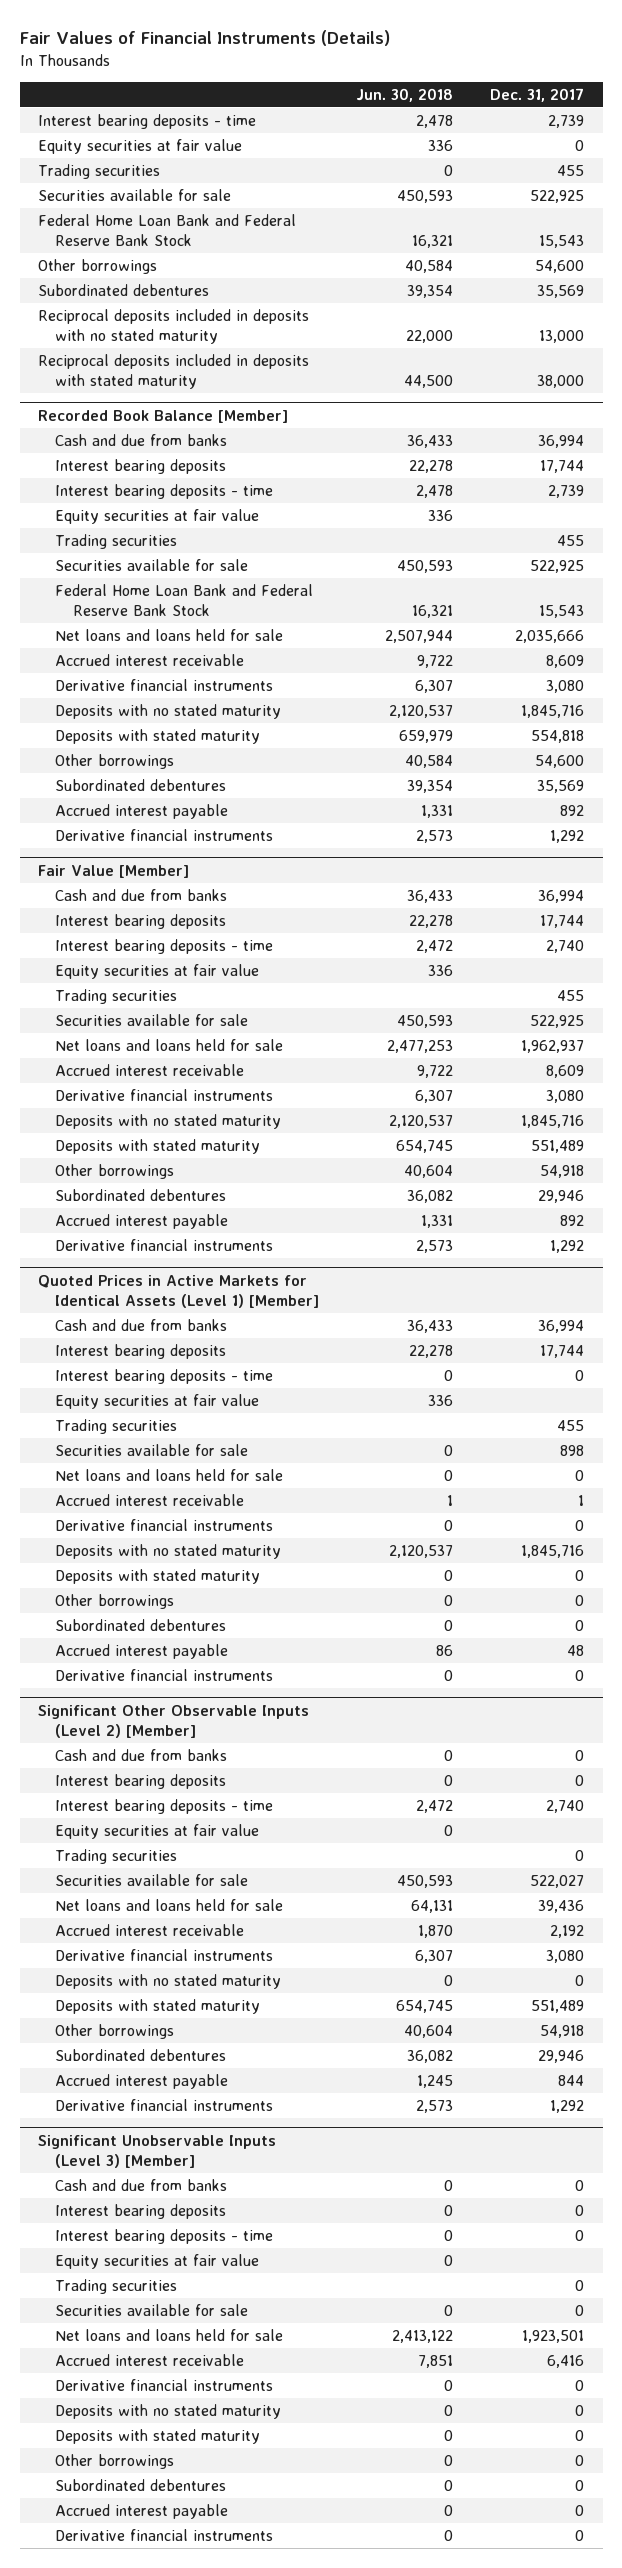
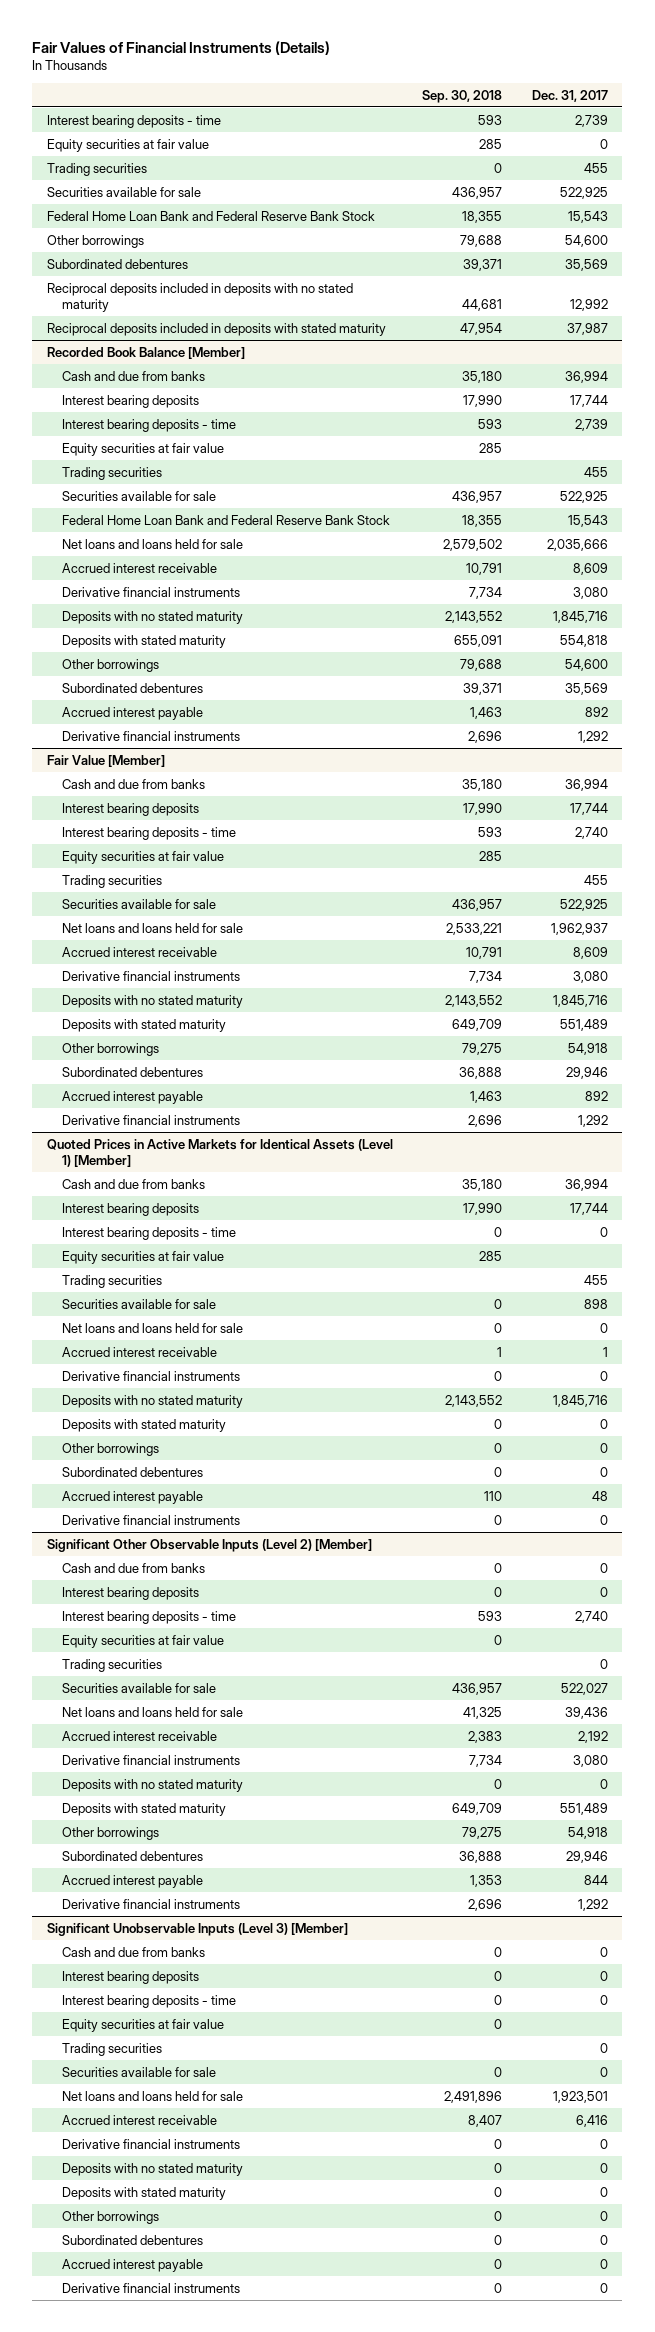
- | Jun. 30, 2018 | Dec. 31, 2017
+ | Sep. 30, 2018 | Dec. 31, 2017
- Reciprocal deposits included in deposits with no stated maturity | 22,000 | 13,000
- Reciprocal deposits included in deposits with stated maturity | 44,500 | 38,000
+ Reciprocal deposits included in deposits with no stated maturity | 44,681 | 12,992
+ Reciprocal deposits included in deposits with stated maturity | 47,954 | 37,987

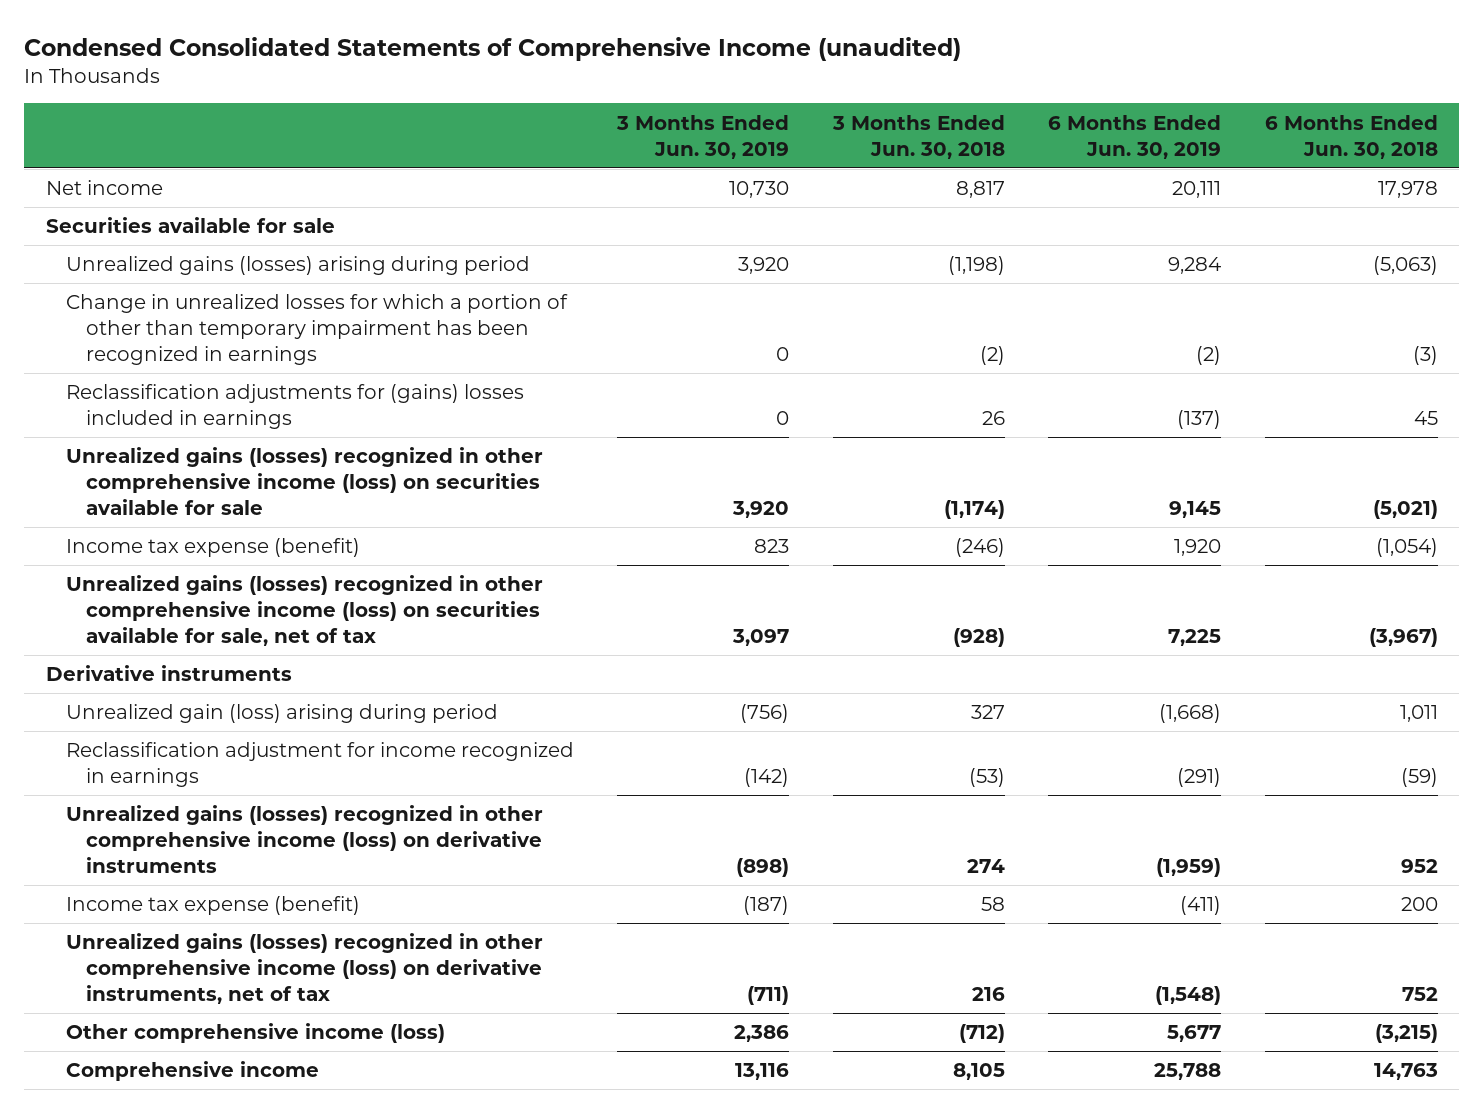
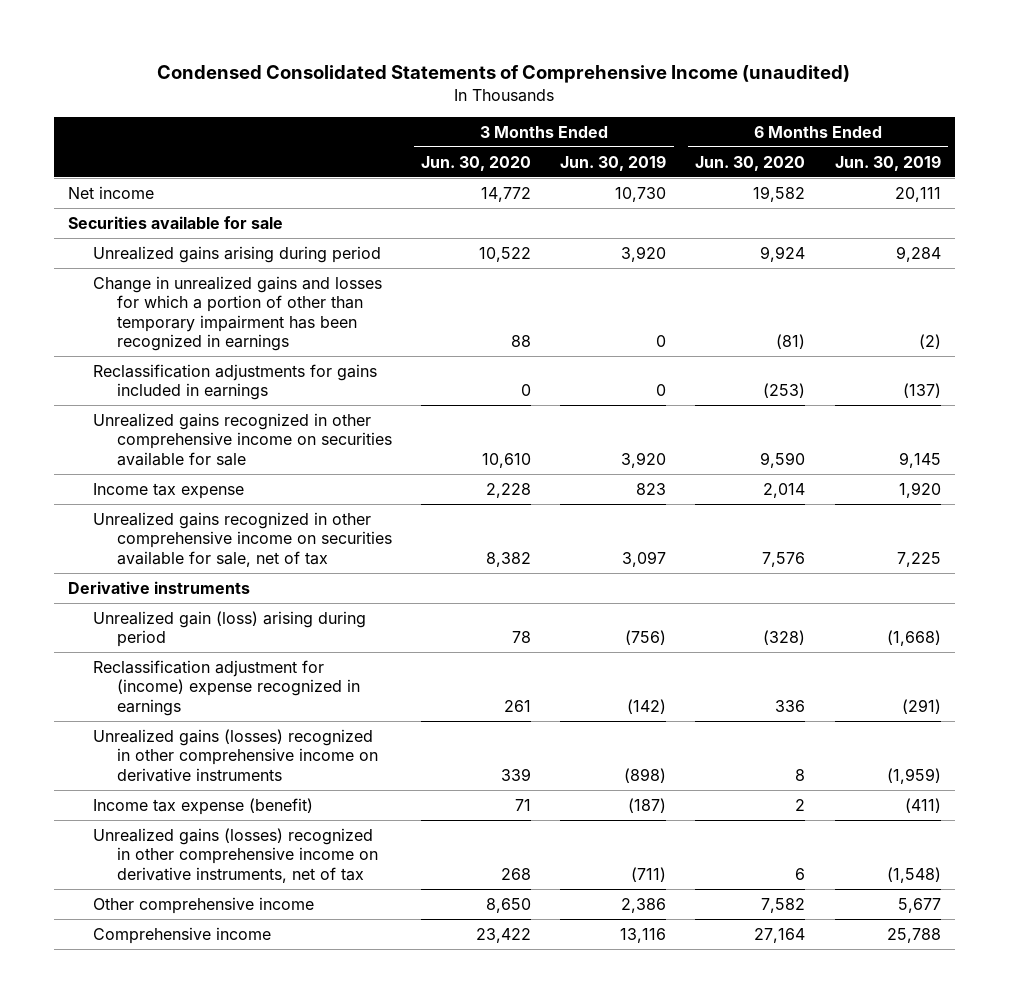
- | 3 Months Ended Jun. 30, 2019 | 3 Months Ended Jun. 30, 2018 | 6 Months Ended Jun. 30, 2019 | 6 Months Ended Jun. 30, 2018
+ | 3 Months Ended Jun. 30, 2020 | 3 Months Ended Jun. 30, 2019 | 6 Months Ended Jun. 30, 2020 | 6 Months Ended Jun. 30, 2019
- Unrealized gains (losses) arising during period | 3,920 | (1,198) | 9,284 | (5,063)
- Change in unrealized losses for which a portion of other than temporary impairment has been recognized in earnings | 0 | (2) | (2) | (3)
- Reclassification adjustments for (gains) losses included in earnings | 0 | 26 | (137) | 45
- Unrealized gains (losses) recognized in other comprehensive income (loss) on securities available for sale | 3,920 | (1,174) | 9,145 | (5,021)
- Income tax expense (benefit) | 823 | (246) | 1,920 | (1,054)
- Unrealized gains (losses) recognized in other comprehensive income (loss) on securities available for sale, net of tax | 3,097 | (928) | 7,225 | (3,967)
+ Unrealized gains arising during period | 10,522 | 3,920 | 9,924 | 9,284
+ Change in unrealized gains and losses for which a portion of other than temporary impairment has been recognized in earnings | 88 | 0 | (81) | (2)
+ Reclassification adjustments for gains included in earnings | 0 | 0 | (253) | (137)
+ Unrealized gains recognized in other comprehensive income on securities available for sale | 10,610 | 3,920 | 9,590 | 9,145
+ Income tax expense | 2,228 | 823 | 2,014 | 1,920
+ Unrealized gains recognized in other comprehensive income on securities available for sale, net of tax | 8,382 | 3,097 | 7,576 | 7,225
- Reclassification adjustment for income recognized in earnings | (142) | (53) | (291) | (59)
- Unrealized gains (losses) recognized in other comprehensive income (loss) on derivative instruments | (898) | 274 | (1,959) | 952
+ Reclassification adjustment for (income) expense recognized in earnings | 261 | (142) | 336 | (291)
+ Unrealized gains (losses) recognized in other comprehensive income on derivative instruments | 339 | (898) | 8 | (1,959)
- Unrealized gains (losses) recognized in other comprehensive income (loss) on derivative instruments, net of tax | (711) | 216 | (1,548) | 752
- Other comprehensive income (loss) | 2,386 | (712) | 5,677 | (3,215)
+ Unrealized gains (losses) recognized in other comprehensive income on derivative instruments, net of tax | 268 | (711) | 6 | (1,548)
+ Other comprehensive income | 8,650 | 2,386 | 7,582 | 5,677

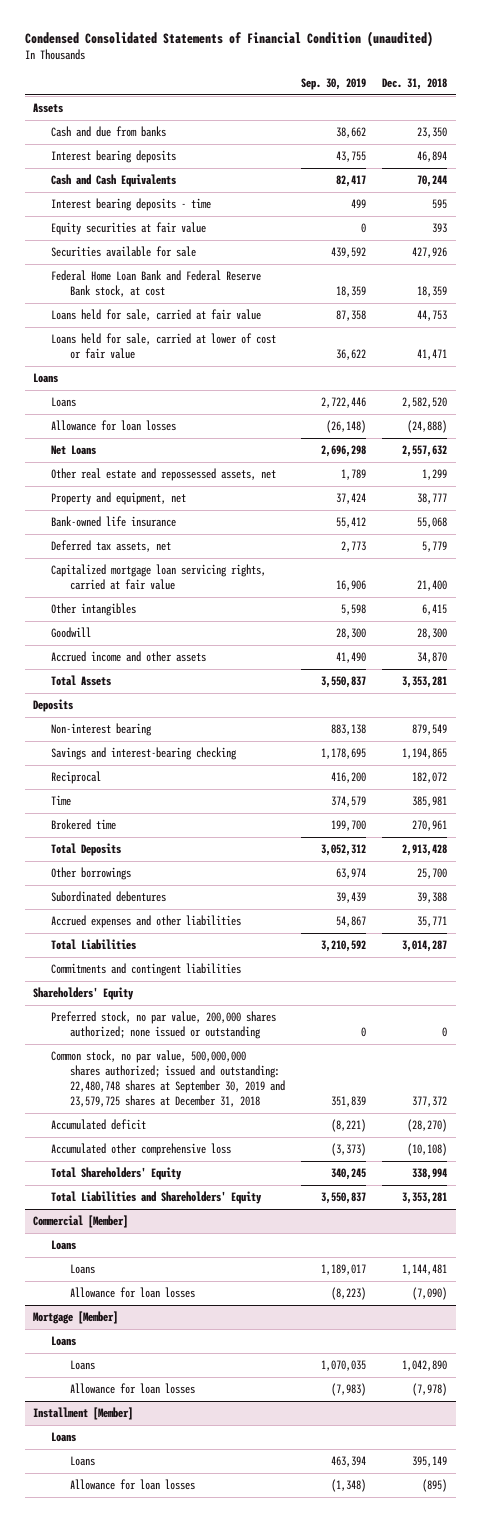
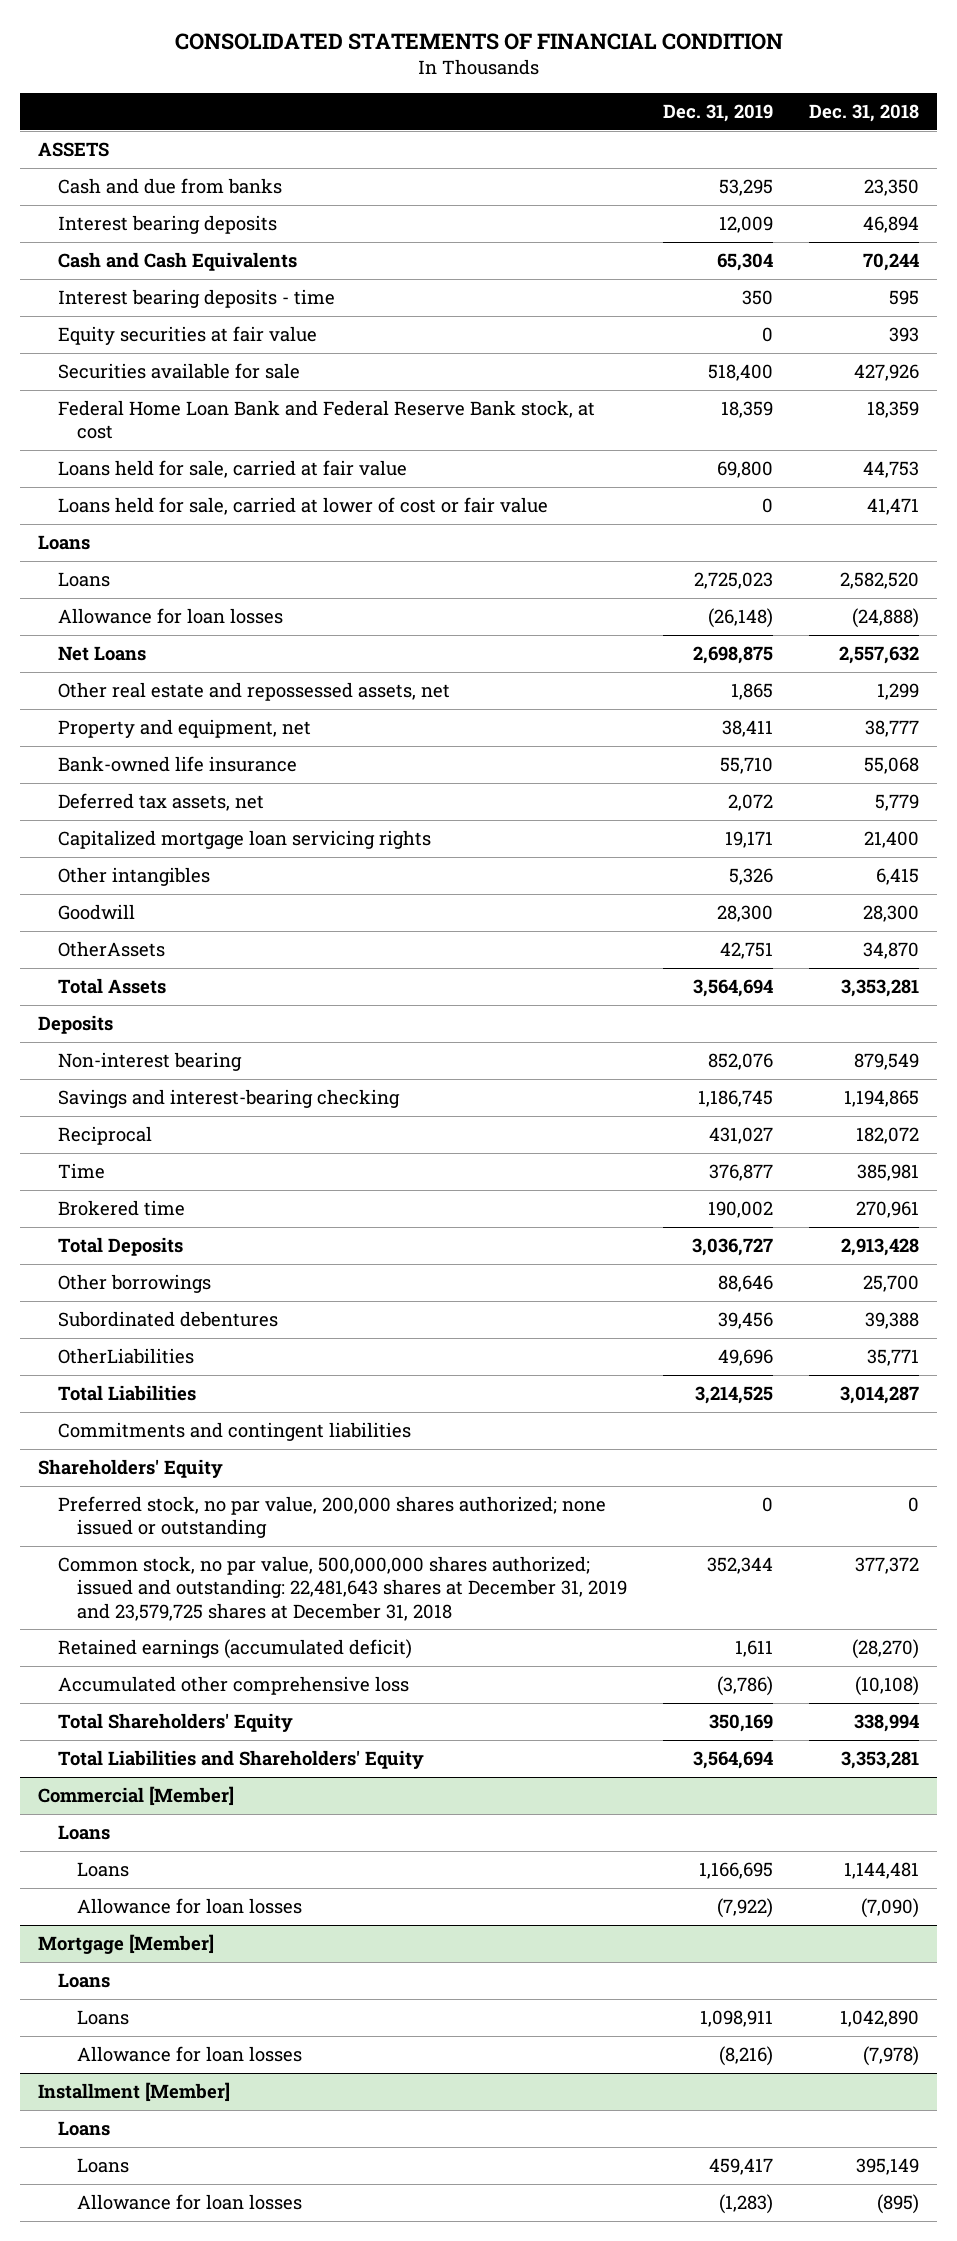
- Condensed Consolidated Statements of Financial Condition (unaudited)
+ CONSOLIDATED STATEMENTS OF FINANCIAL CONDITION
- | Sep. 30, 2019 | Dec. 31, 2018
+ | Dec. 31, 2019 | Dec. 31, 2018
- Assets
+ ASSETS
- Capitalized mortgage loan servicing rights, carried at fair value | 16,906 | 21,400
+ Capitalized mortgage loan servicing rights | 19,171 | 21,400
- Accrued income and other assets | 41,490 | 34,870
+ OtherAssets | 42,751 | 34,870
- Accrued expenses and other liabilities | 54,867 | 35,771
+ OtherLiabilities | 49,696 | 35,771
- Common stock, no par value, 500,000,000 shares authorized; issued and outstanding: 22,480,748 shares at September 30, 2019 and 23,579,725 shares at December 31, 2018 | 351,839 | 377,372
- Accumulated deficit | (8,221) | (28,270)
+ Common stock, no par value, 500,000,000 shares authorized; issued and outstanding: 22,481,643 shares at December 31, 2019 and 23,579,725 shares at December 31, 2018 | 352,344 | 377,372
+ Retained earnings (accumulated deficit) | 1,611 | (28,270)

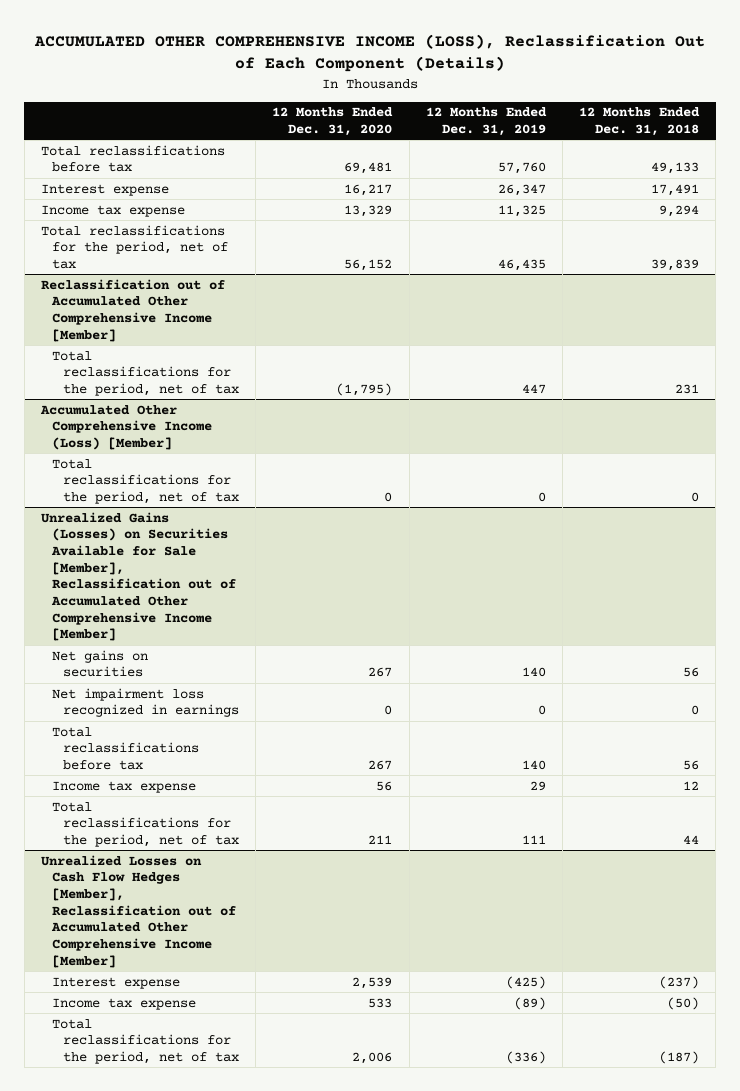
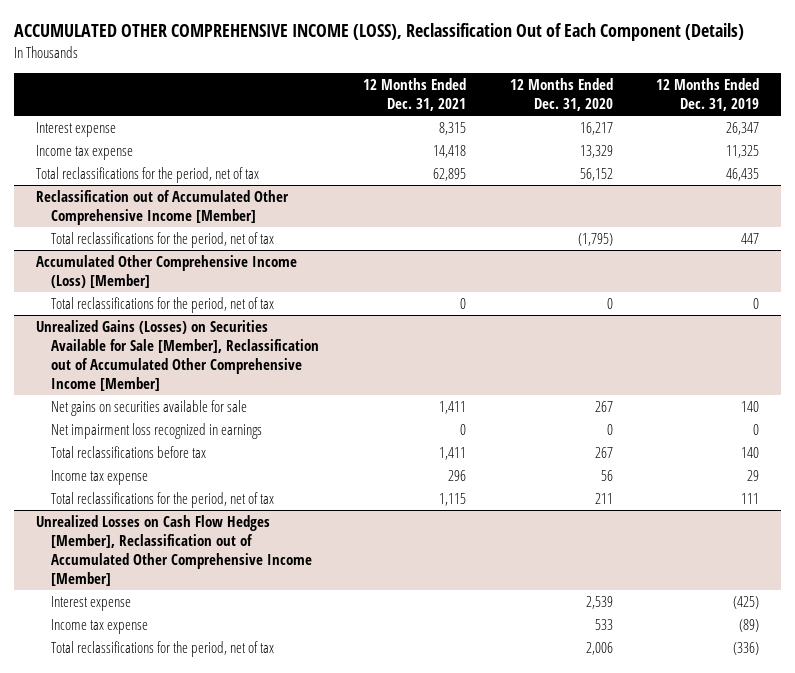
- | 12 Months Ended Dec. 31, 2020 | 12 Months Ended Dec. 31, 2019 | 12 Months Ended Dec. 31, 2018
+ | 12 Months Ended Dec. 31, 2021 | 12 Months Ended Dec. 31, 2020 | 12 Months Ended Dec. 31, 2019
- Total reclassifications before tax | 69,481 | 57,760 | 49,133
@ Unrealized Gains (Losses) on Securities Available for Sale [Member], Reclassification out of Accumulated Other Comprehensive Income [Member]
- Net gains on securities | 267 | 140 | 56
+ Net gains on securities available for sale | 1,411 | 267 | 140

